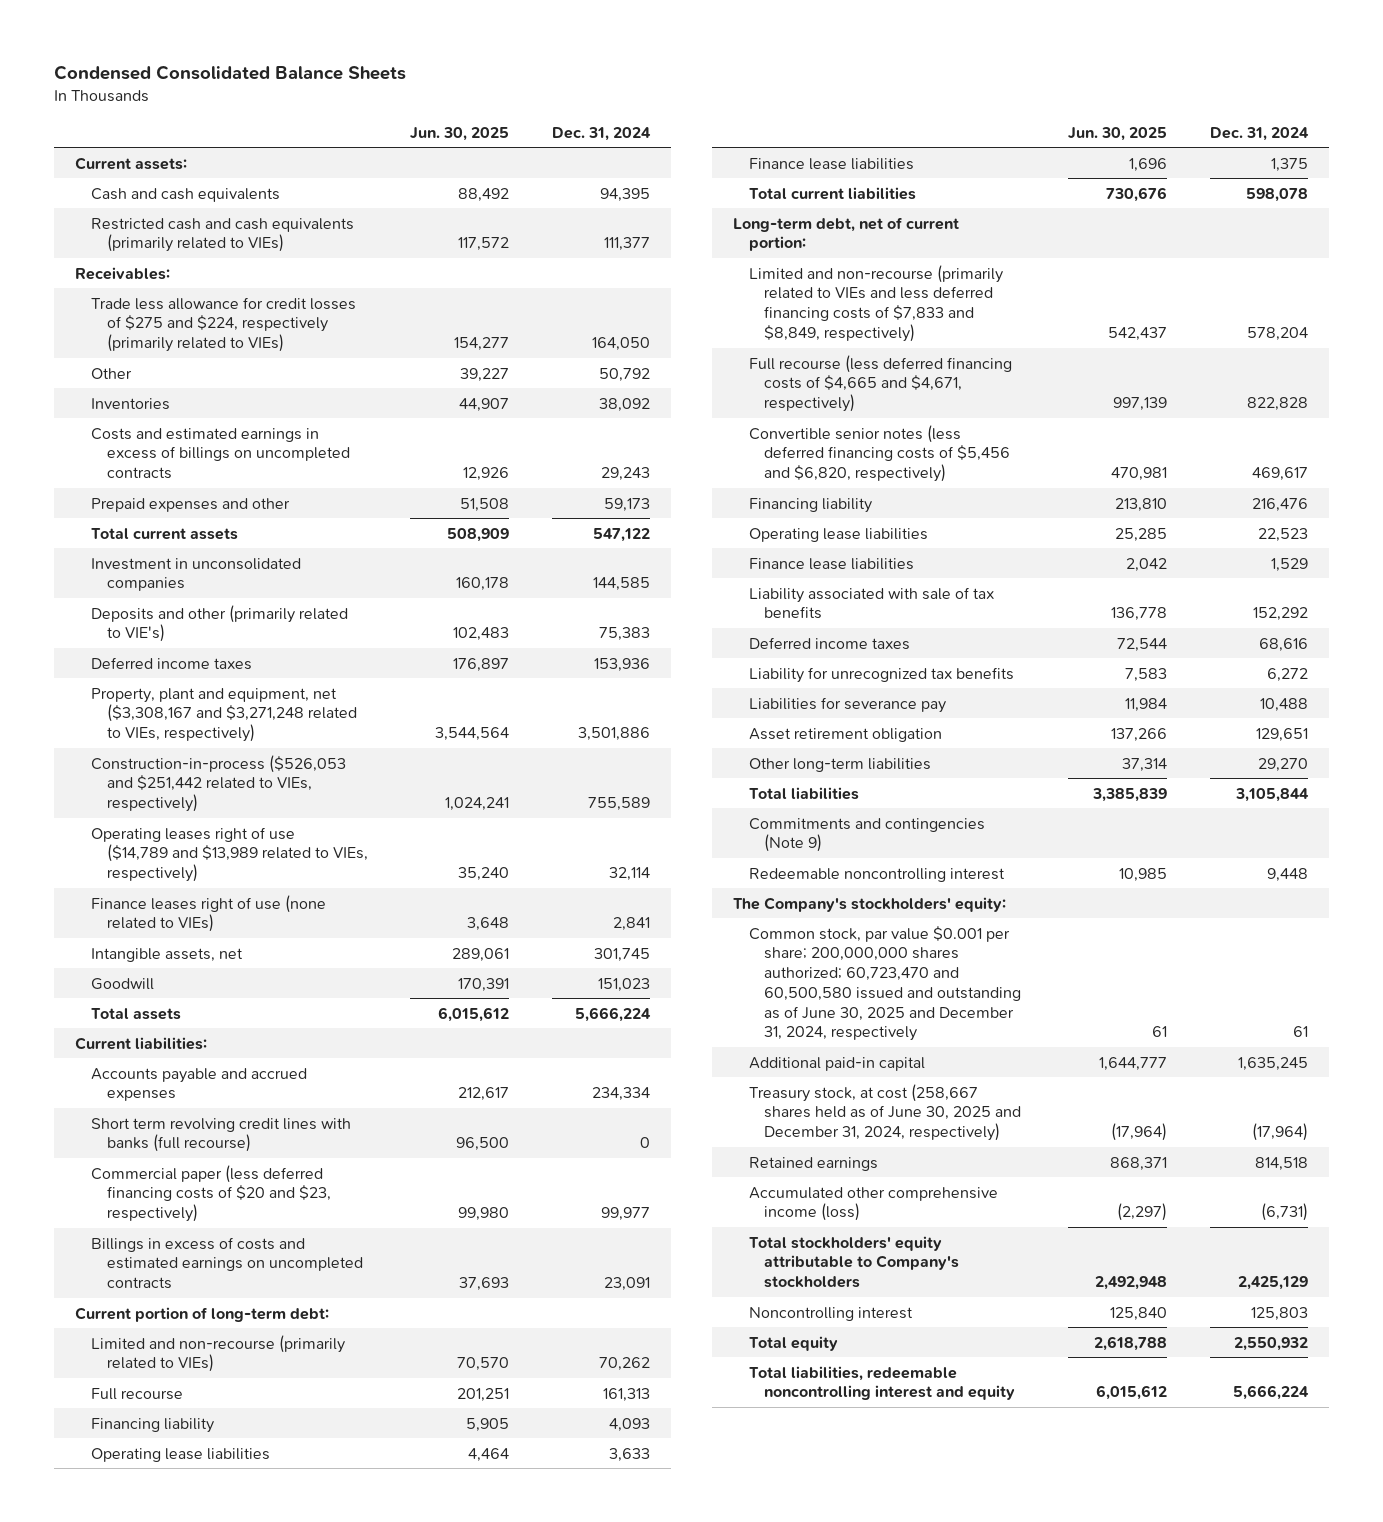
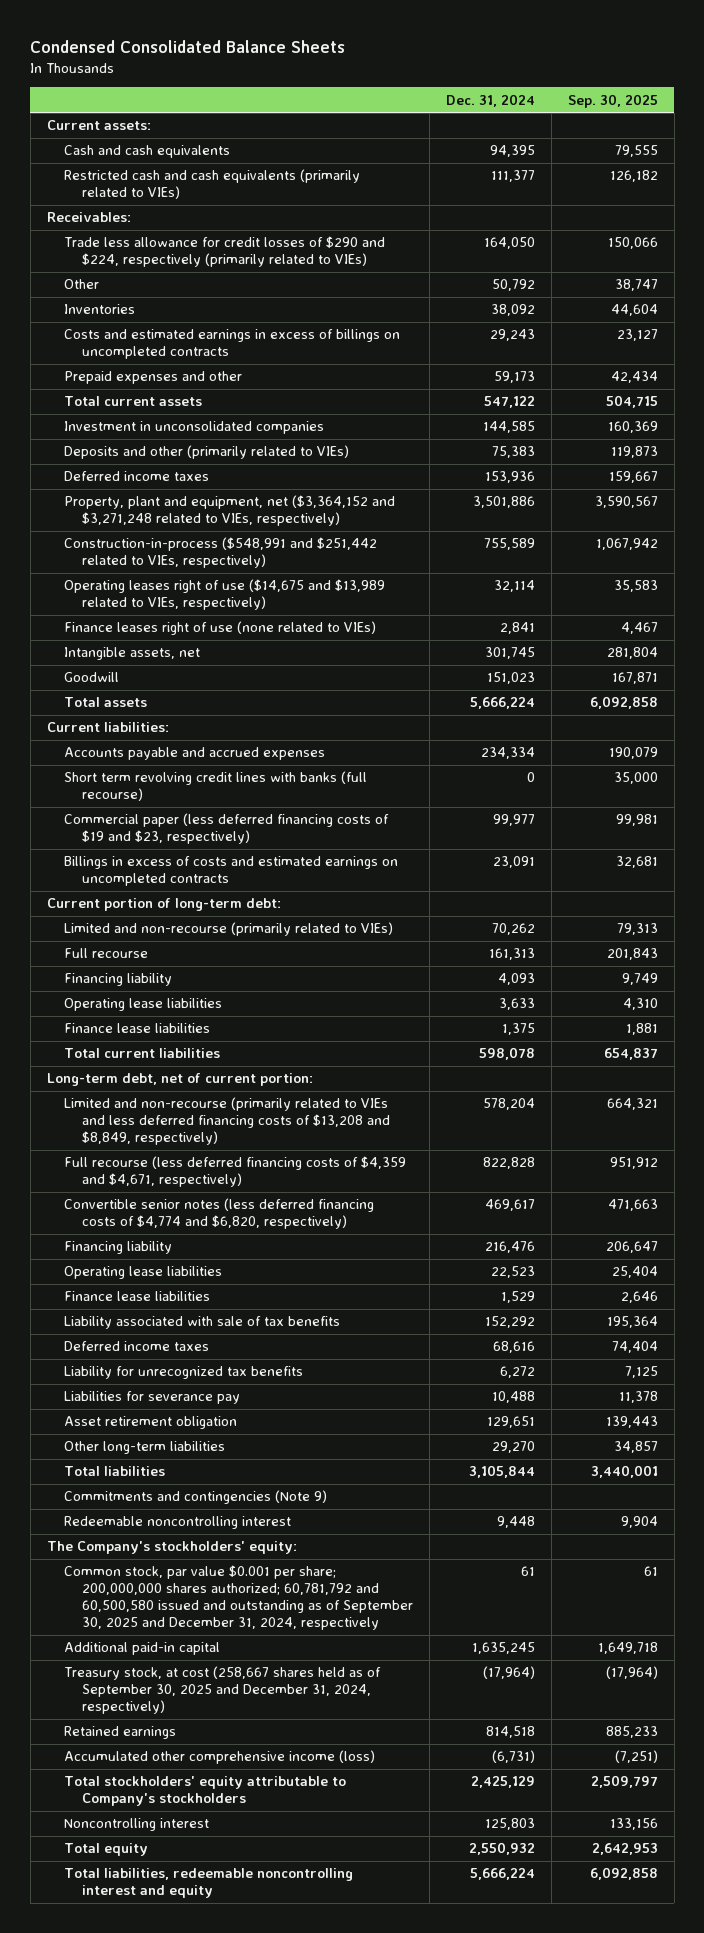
- | Jun. 30, 2025 | Dec. 31, 2024
+ | Dec. 31, 2024 | Sep. 30, 2025
- Trade less allowance for credit losses of $275 and $224, respectively (primarily related to VIEs) | 154,277 | 164,050
+ Trade less allowance for credit losses of $290 and $224, respectively (primarily related to VIEs) | 164,050 | 150,066
- Deposits and other (primarily related to VIE's) | 102,483 | 75,383
+ Deposits and other (primarily related to VIEs) | 75,383 | 119,873
- Property, plant and equipment, net ($3,308,167 and $3,271,248 related to VIEs, respectively) | 3,544,564 | 3,501,886
- Construction-in-process ($526,053 and $251,442 related to VIEs, respectively) | 1,024,241 | 755,589
- Operating leases right of use ($14,789 and $13,989 related to VIEs, respectively) | 35,240 | 32,114
+ Property, plant and equipment, net ($3,364,152 and $3,271,248 related to VIEs, respectively) | 3,501,886 | 3,590,567
+ Construction-in-process ($548,991 and $251,442 related to VIEs, respectively) | 755,589 | 1,067,942
+ Operating leases right of use ($14,675 and $13,989 related to VIEs, respectively) | 32,114 | 35,583
- Commercial paper (less deferred financing costs of $20 and $23, respectively) | 99,980 | 99,977
+ Commercial paper (less deferred financing costs of $19 and $23, respectively) | 99,977 | 99,981
- Limited and non-recourse (primarily related to VIEs and less deferred financing costs of $7,833 and $8,849, respectively) | 542,437 | 578,204
- Full recourse (less deferred financing costs of $4,665 and $4,671, respectively) | 997,139 | 822,828
- Convertible senior notes (less deferred financing costs of $5,456 and $6,820, respectively) | 470,981 | 469,617
+ Limited and non-recourse (primarily related to VIEs and less deferred financing costs of $13,208 and $8,849, respectively) | 578,204 | 664,321
+ Full recourse (less deferred financing costs of $4,359 and $4,671, respectively) | 822,828 | 951,912
+ Convertible senior notes (less deferred financing costs of $4,774 and $6,820, respectively) | 469,617 | 471,663
- Common stock, par value $0.001 per share; 200,000,000 shares authorized; 60,723,470 and 60,500,580 issued and outstanding as of June 30, 2025 and December 31, 2024, respectively | 61 | 61
+ Common stock, par value $0.001 per share; 200,000,000 shares authorized; 60,781,792 and 60,500,580 issued and outstanding as of September 30, 2025 and December 31, 2024, respectively | 61 | 61
- Treasury stock, at cost (258,667 shares held as of June 30, 2025 and December 31, 2024, respectively) | (17,964) | (17,964)
+ Treasury stock, at cost (258,667 shares held as of September 30, 2025 and December 31, 2024, respectively) | (17,964) | (17,964)

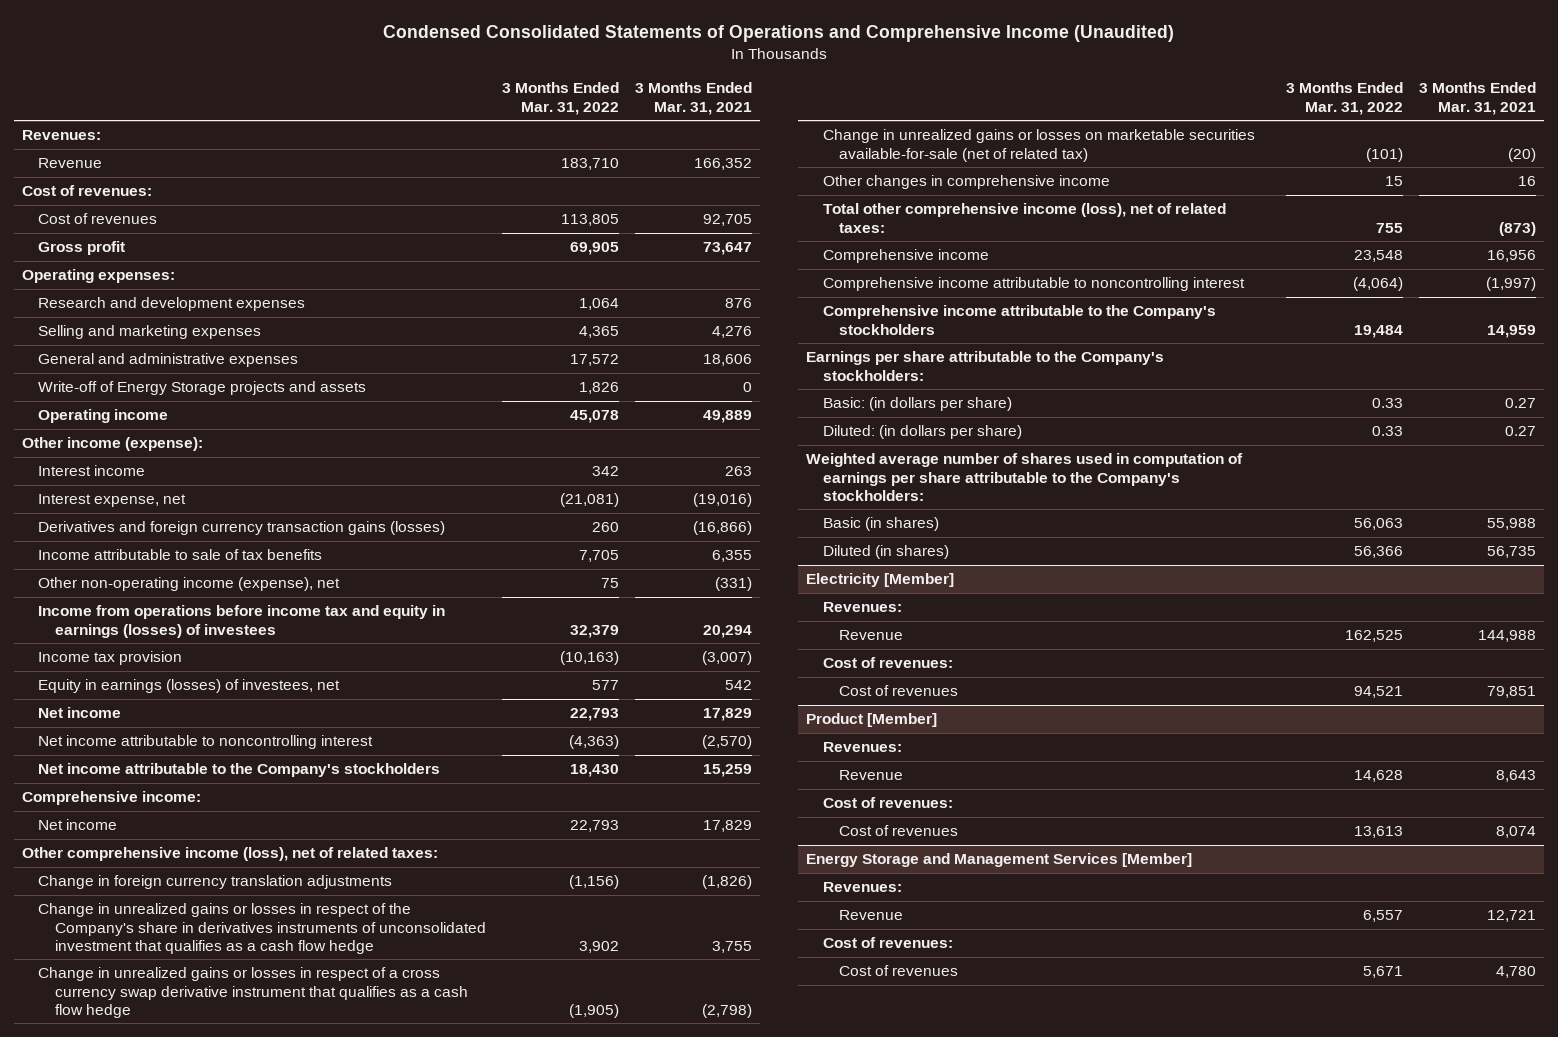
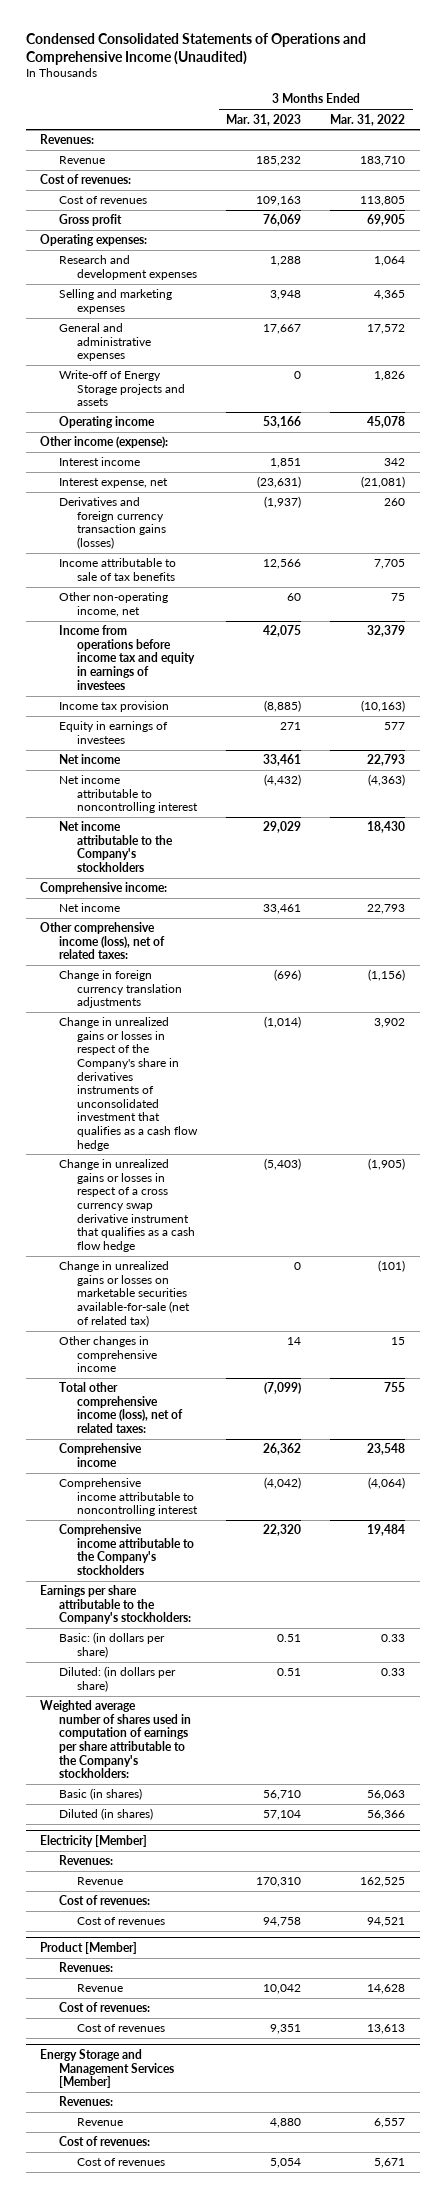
- | 3 Months Ended Mar. 31, 2022 | 3 Months Ended Mar. 31, 2021
+ | 3 Months Ended Mar. 31, 2023 | 3 Months Ended Mar. 31, 2022
- Other non-operating income (expense), net | 75 | (331)
- Income from operations before income tax and equity in earnings (losses) of investees | 32,379 | 20,294
+ Other non-operating income, net | 60 | 75
+ Income from operations before income tax and equity in earnings of investees | 42,075 | 32,379
- Equity in earnings (losses) of investees, net | 577 | 542
+ Equity in earnings of investees | 271 | 577

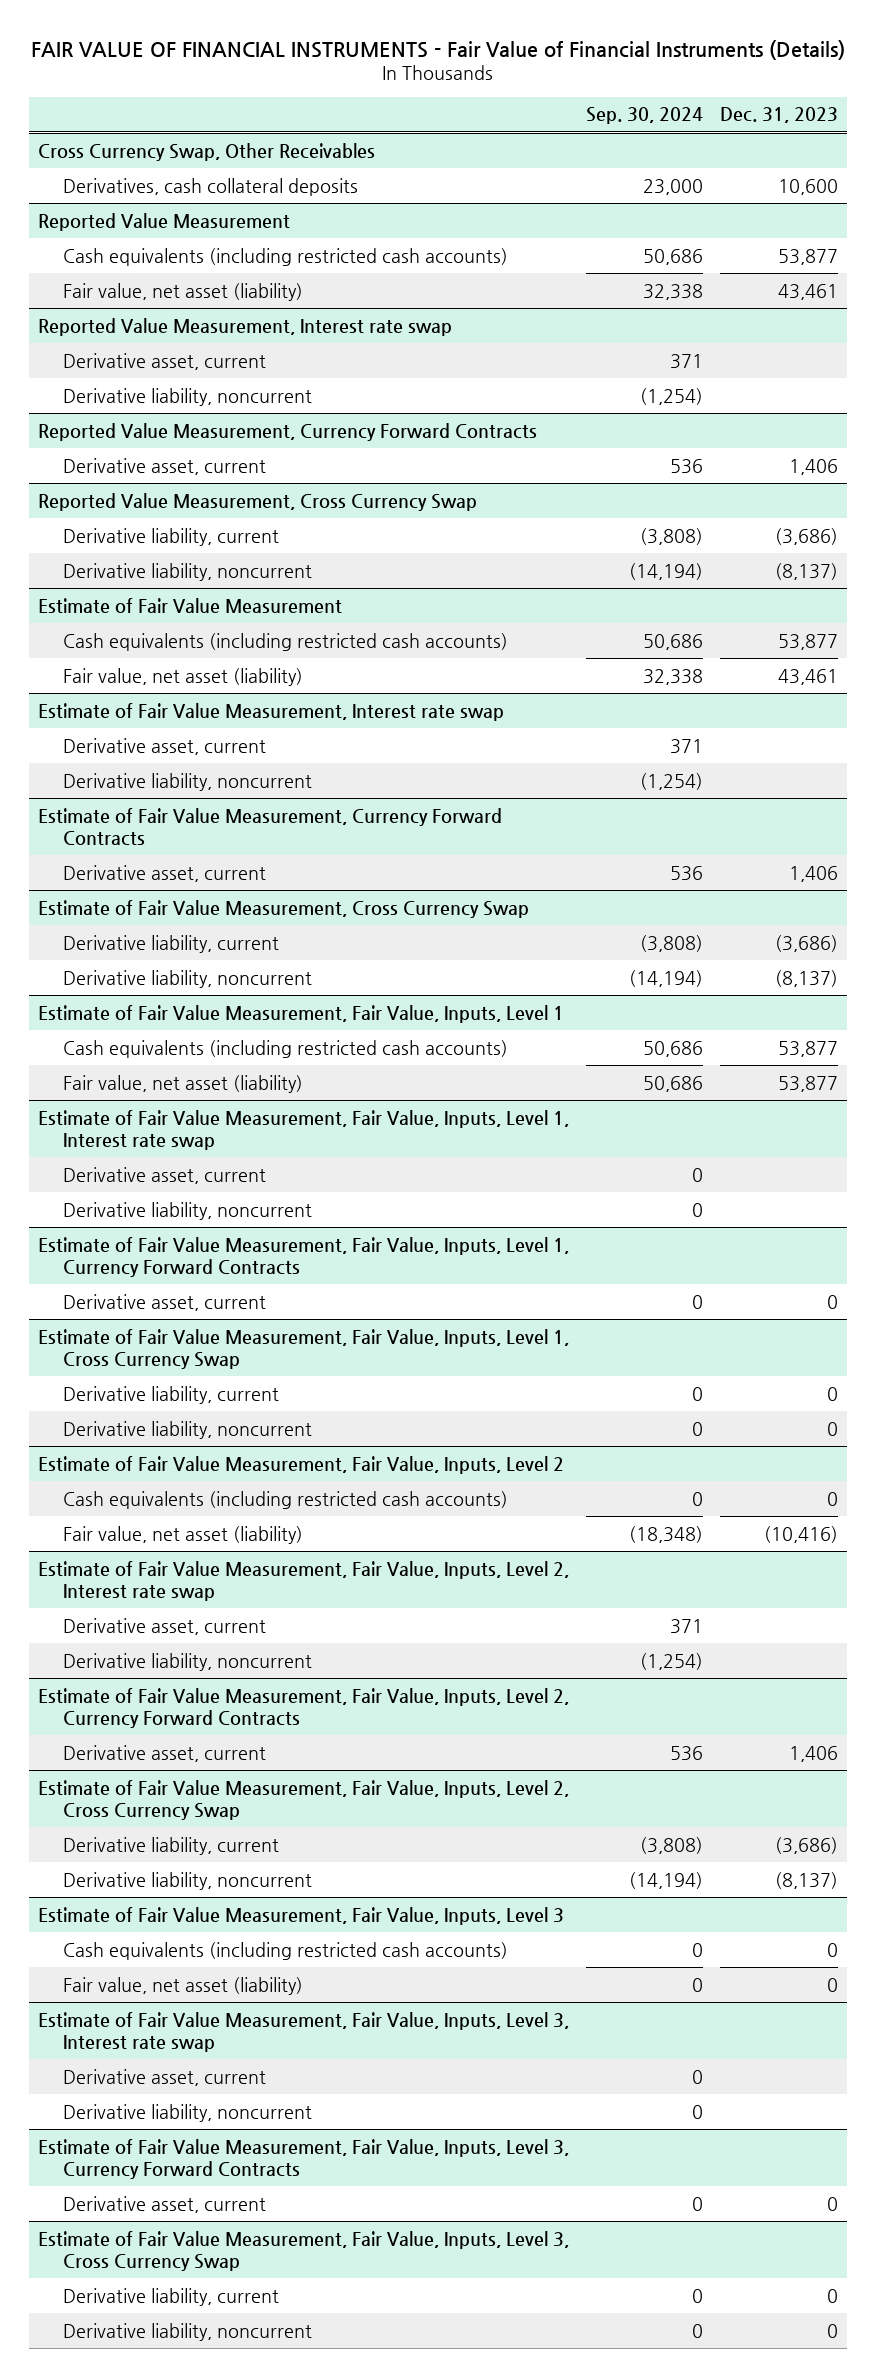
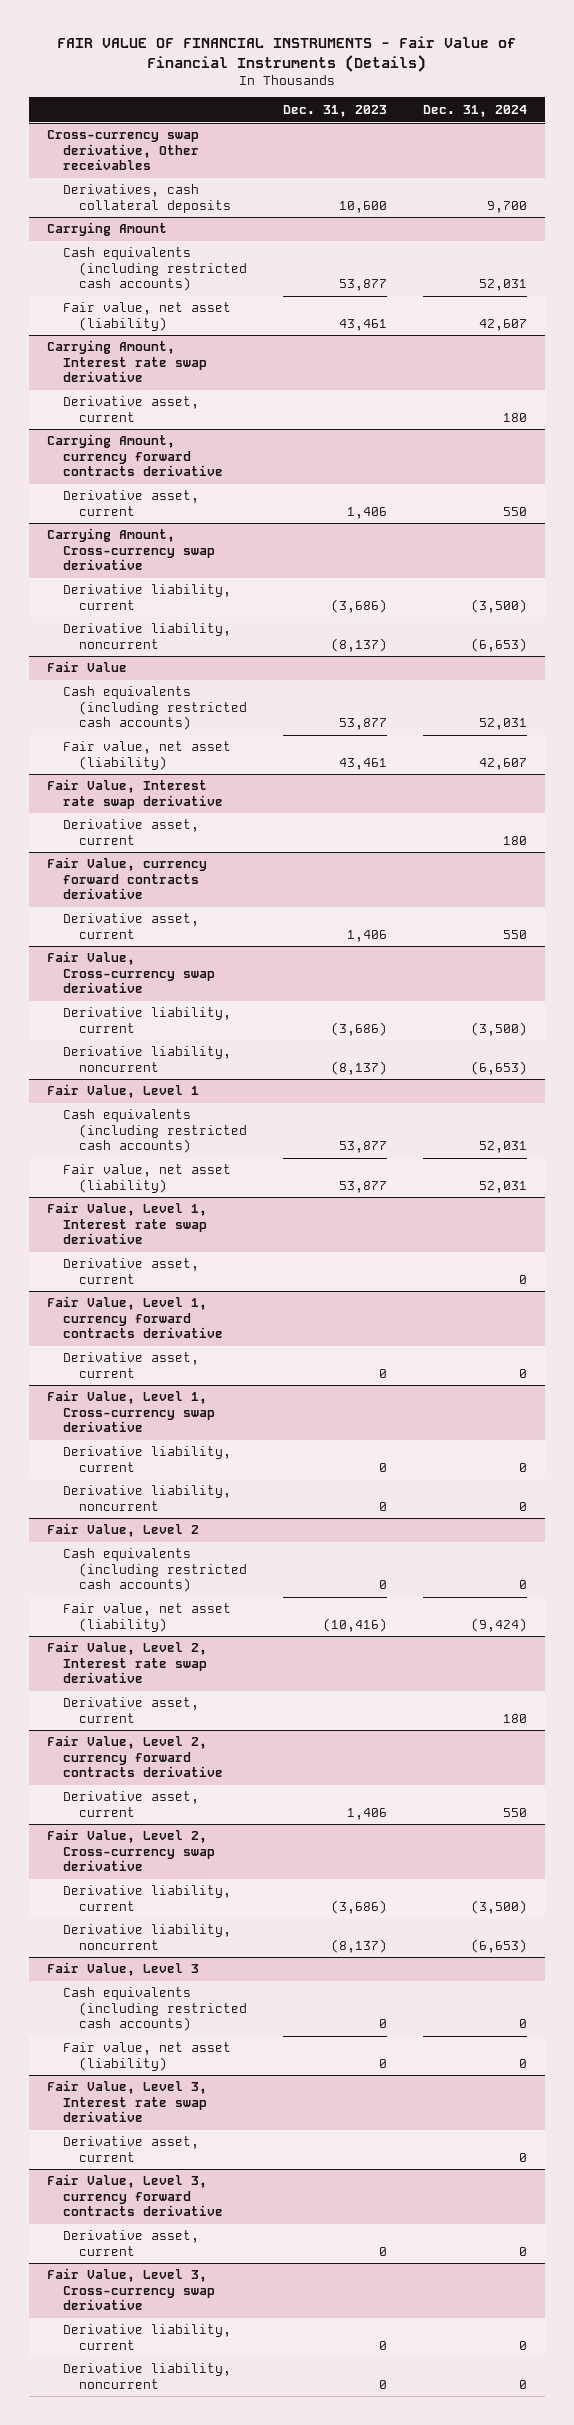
- | Sep. 30, 2024 | Dec. 31, 2023
+ | Dec. 31, 2023 | Dec. 31, 2024
- Cross Currency Swap, Other Receivables
+ Cross-currency swap derivative, Other receivables
- Reported Value Measurement
+ Carrying Amount
- Reported Value Measurement, Interest rate swap
+ Carrying Amount, Interest rate swap derivative
- Derivative liability, noncurrent | (1,254) |
- Reported Value Measurement, Currency Forward Contracts
+ Carrying Amount, currency forward contracts derivative
- Reported Value Measurement, Cross Currency Swap
+ Carrying Amount, Cross-currency swap derivative
- Estimate of Fair Value Measurement
+ Fair Value
- Estimate of Fair Value Measurement, Interest rate swap
+ Fair Value, Interest rate swap derivative
- Derivative liability, noncurrent | (1,254) |
- Estimate of Fair Value Measurement, Currency Forward Contracts
+ Fair Value, currency forward contracts derivative
- Estimate of Fair Value Measurement, Cross Currency Swap
+ Fair Value, Cross-currency swap derivative
- Estimate of Fair Value Measurement, Fair Value, Inputs, Level 1
+ Fair Value, Level 1
- Estimate of Fair Value Measurement, Fair Value, Inputs, Level 1, Interest rate swap
+ Fair Value, Level 1, Interest rate swap derivative
- Derivative liability, noncurrent | 0 |
- Estimate of Fair Value Measurement, Fair Value, Inputs, Level 1, Currency Forward Contracts
+ Fair Value, Level 1, currency forward contracts derivative
- Estimate of Fair Value Measurement, Fair Value, Inputs, Level 1, Cross Currency Swap
+ Fair Value, Level 1, Cross-currency swap derivative
- Estimate of Fair Value Measurement, Fair Value, Inputs, Level 2
+ Fair Value, Level 2
- Estimate of Fair Value Measurement, Fair Value, Inputs, Level 2, Interest rate swap
+ Fair Value, Level 2, Interest rate swap derivative
- Derivative liability, noncurrent | (1,254) |
- Estimate of Fair Value Measurement, Fair Value, Inputs, Level 2, Currency Forward Contracts
+ Fair Value, Level 2, currency forward contracts derivative
- Estimate of Fair Value Measurement, Fair Value, Inputs, Level 2, Cross Currency Swap
+ Fair Value, Level 2, Cross-currency swap derivative
- Estimate of Fair Value Measurement, Fair Value, Inputs, Level 3
+ Fair Value, Level 3
- Estimate of Fair Value Measurement, Fair Value, Inputs, Level 3, Interest rate swap
+ Fair Value, Level 3, Interest rate swap derivative
- Derivative liability, noncurrent | 0 |
- Estimate of Fair Value Measurement, Fair Value, Inputs, Level 3, Currency Forward Contracts
+ Fair Value, Level 3, currency forward contracts derivative
- Estimate of Fair Value Measurement, Fair Value, Inputs, Level 3, Cross Currency Swap
+ Fair Value, Level 3, Cross-currency swap derivative

